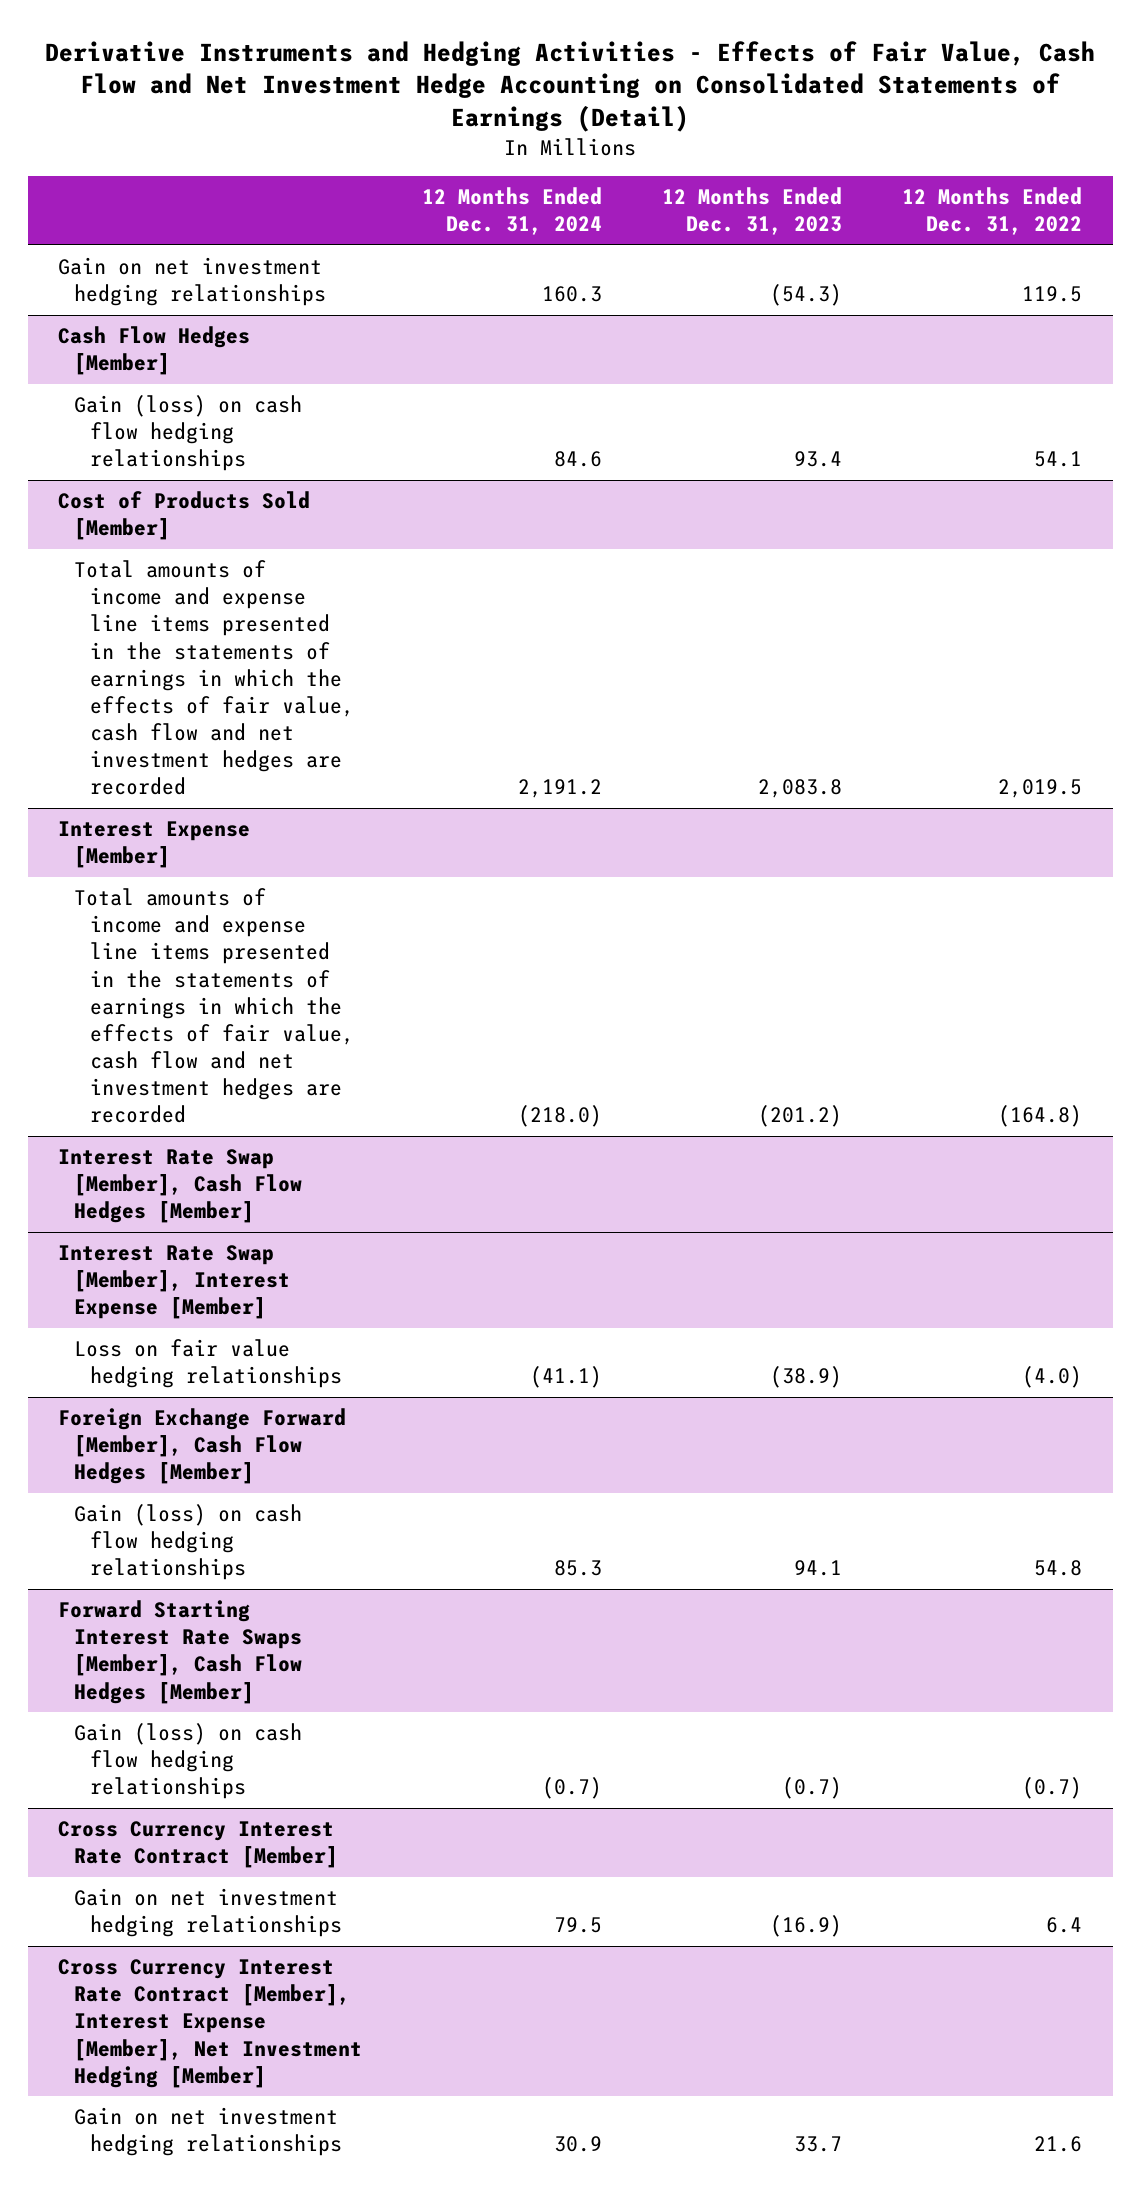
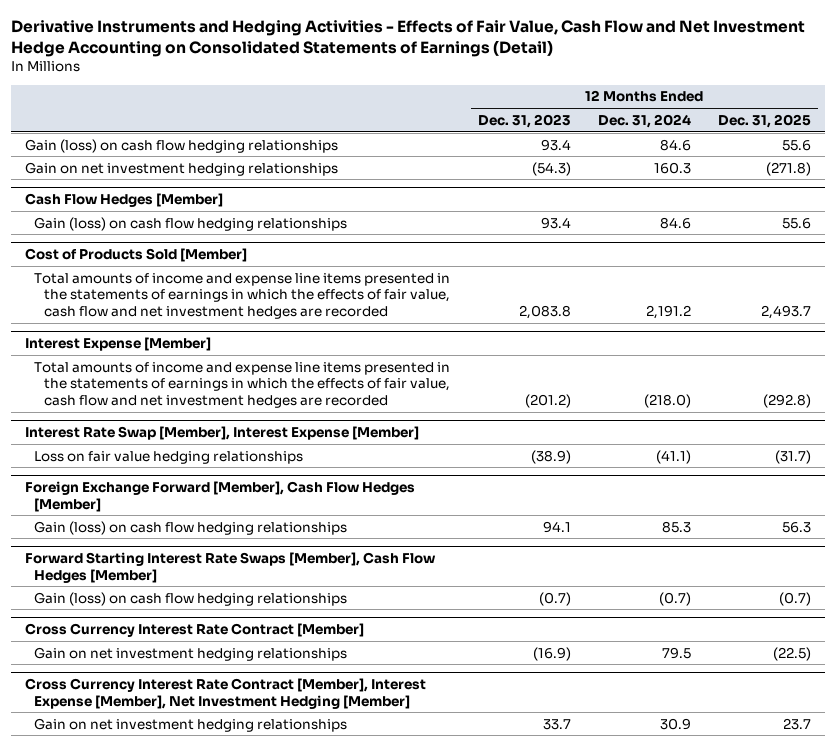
- | 12 Months Ended Dec. 31, 2024 | 12 Months Ended Dec. 31, 2023 | 12 Months Ended Dec. 31, 2022
+ | 12 Months Ended Dec. 31, 2023 | 12 Months Ended Dec. 31, 2024 | 12 Months Ended Dec. 31, 2025
+ Gain (loss) on cash flow hedging relationships | 93.4 | 84.6 | 55.6
- Interest Rate Swap [Member], Cash Flow Hedges [Member]

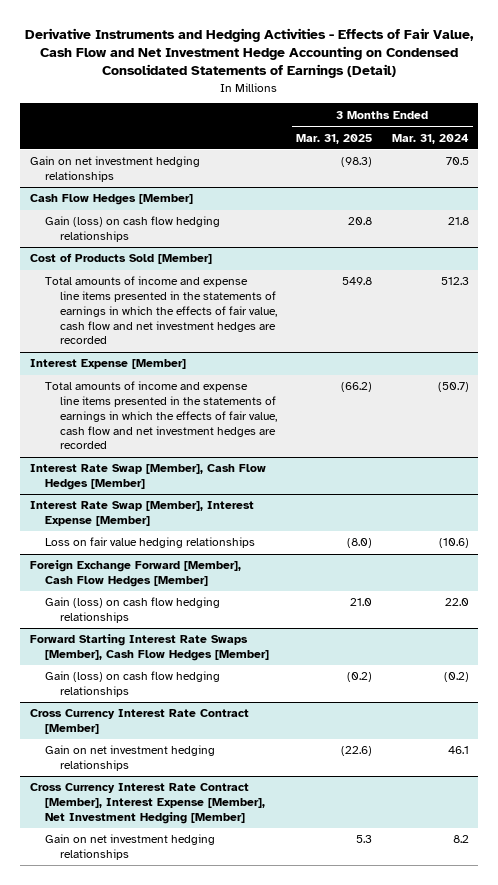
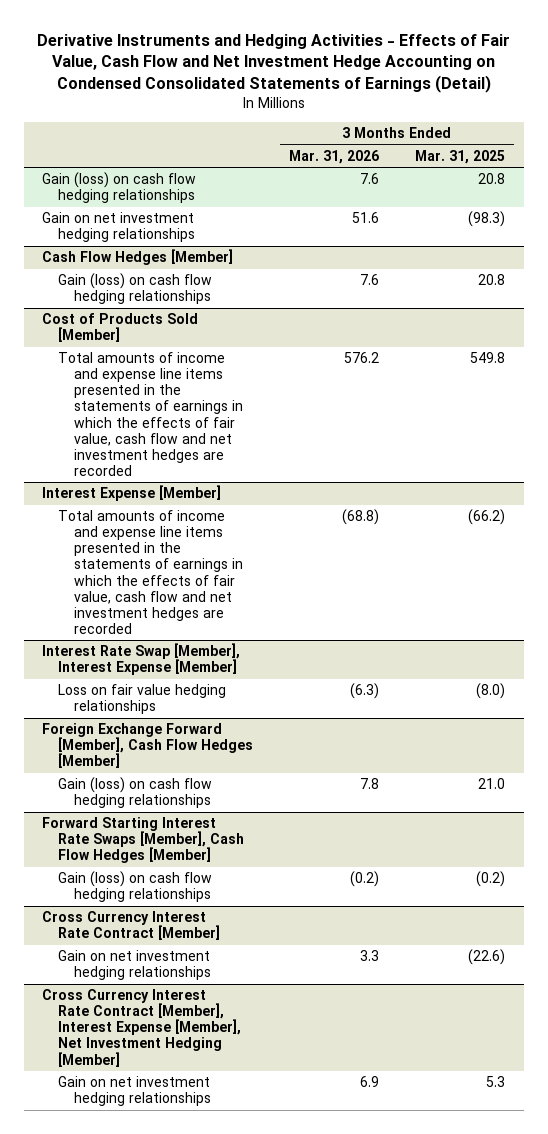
- | 3 Months Ended Mar. 31, 2025 | 3 Months Ended Mar. 31, 2024
+ | 3 Months Ended Mar. 31, 2026 | 3 Months Ended Mar. 31, 2025
+ Gain (loss) on cash flow hedging relationships | 7.6 | 20.8
- Interest Rate Swap [Member], Cash Flow Hedges [Member]

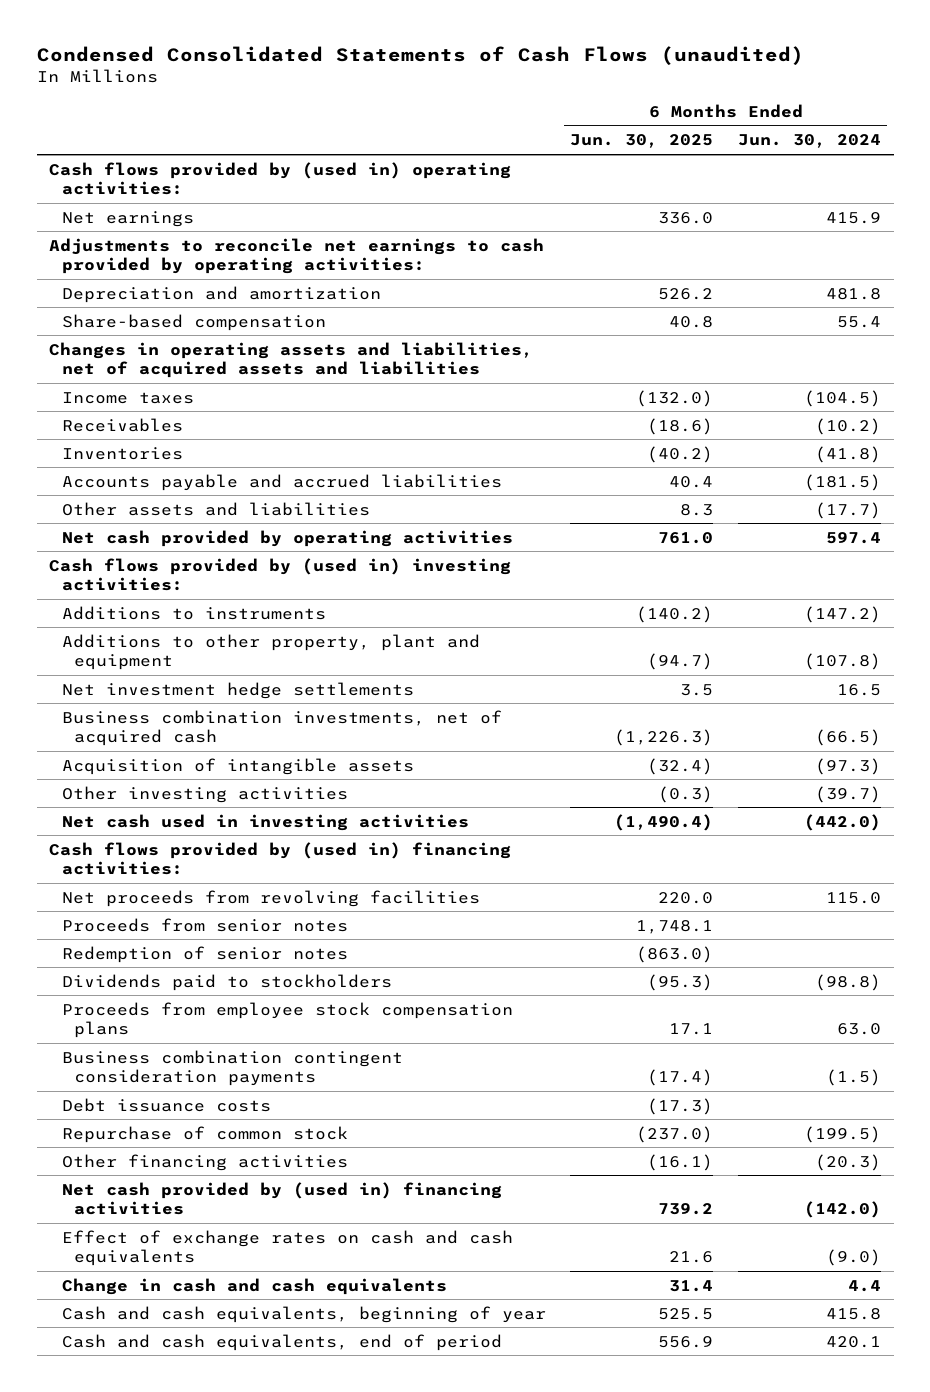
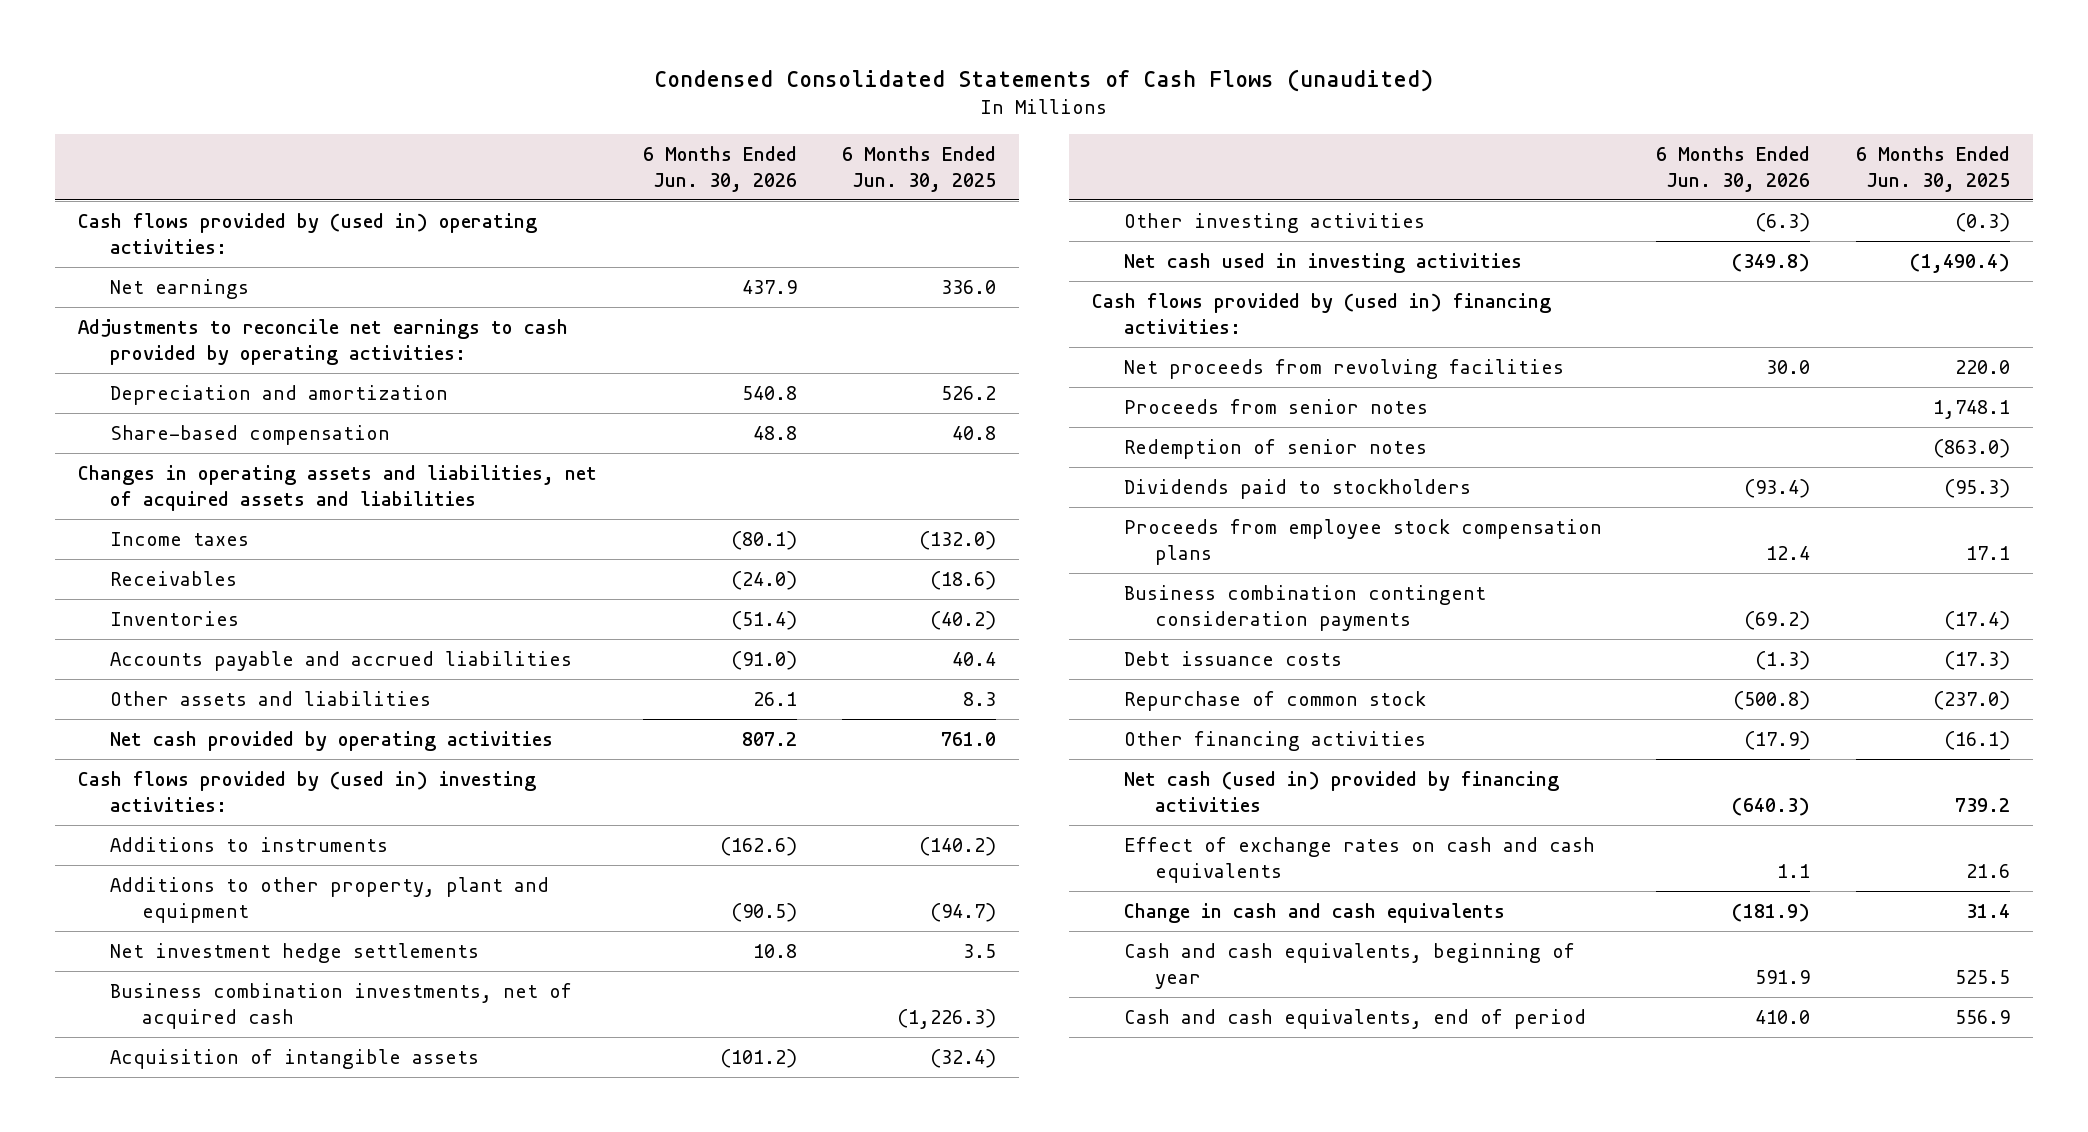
- | 6 Months Ended Jun. 30, 2025 | 6 Months Ended Jun. 30, 2024
+ | 6 Months Ended Jun. 30, 2026 | 6 Months Ended Jun. 30, 2025
- Net cash provided by (used in) financing activities | 739.2 | (142.0)
+ Net cash (used in) provided by financing activities | (640.3) | 739.2

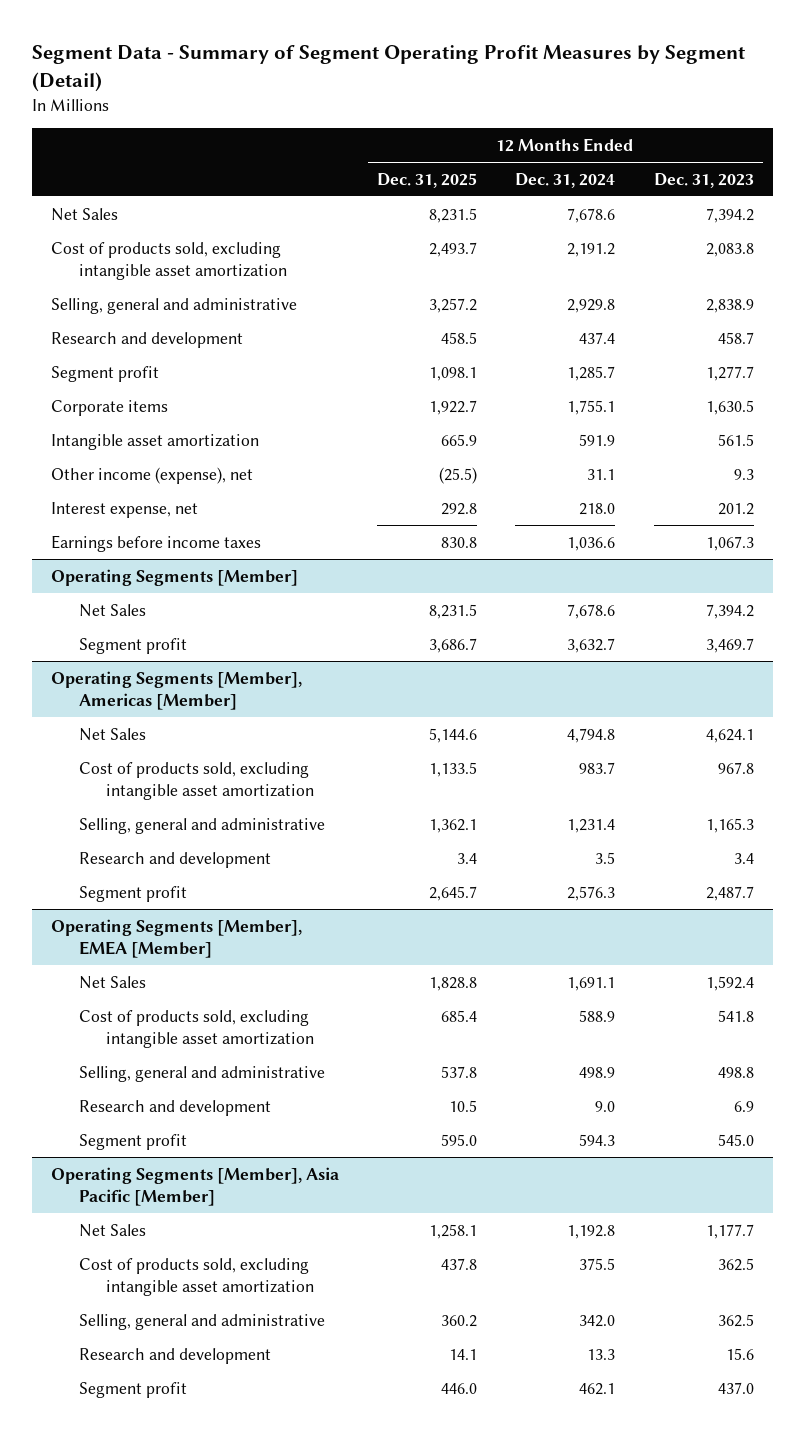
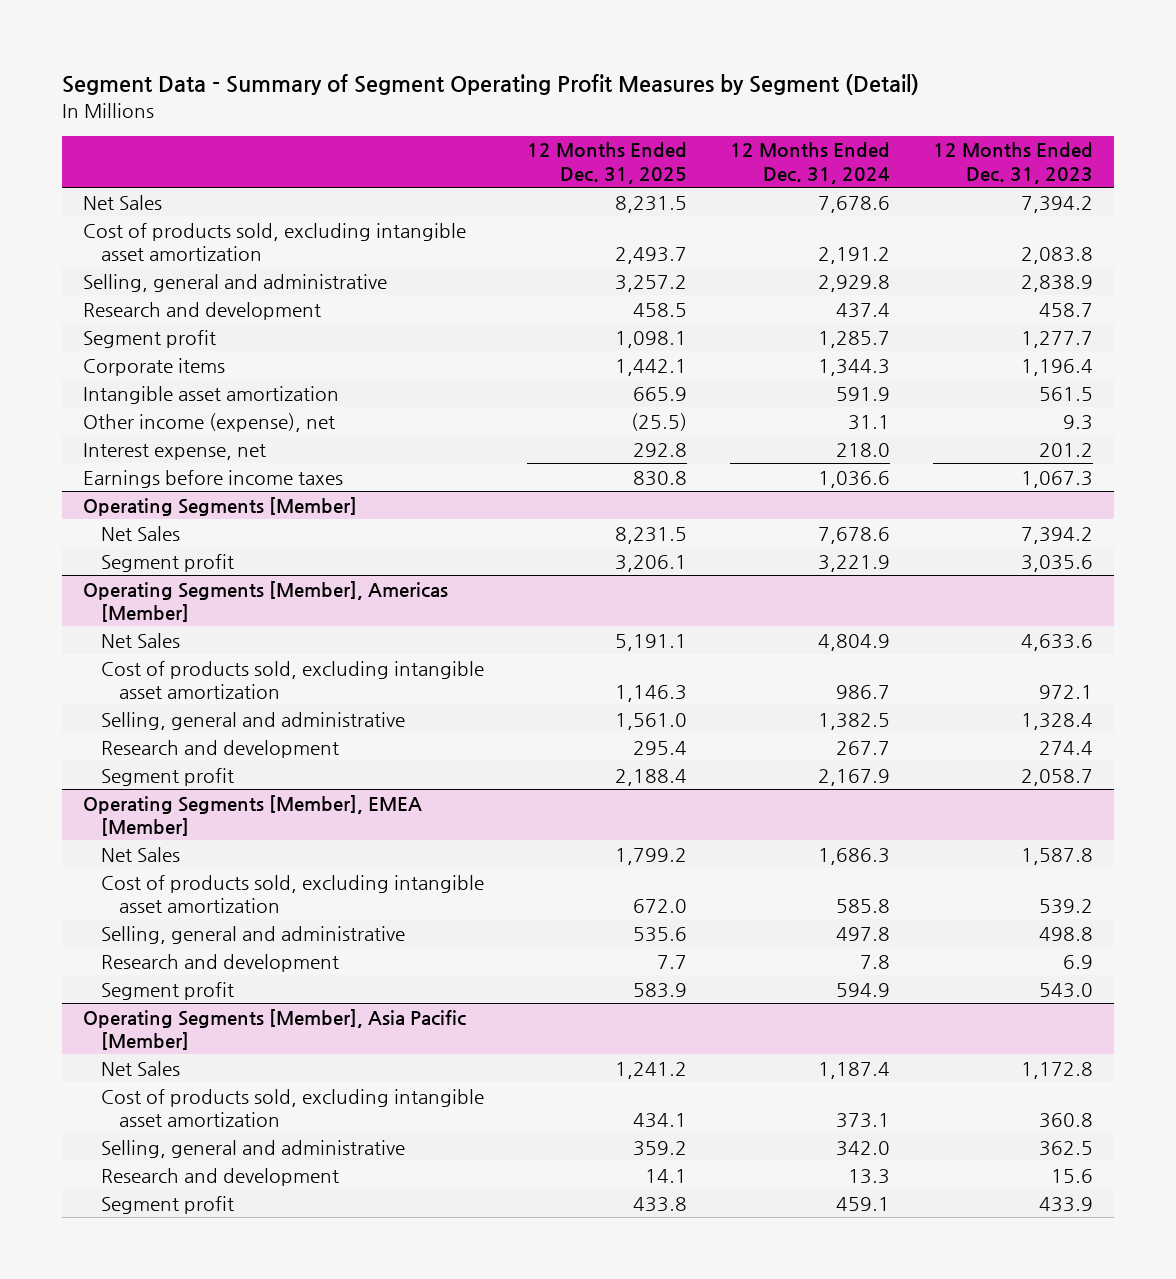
- Corporate items | 1,922.7 | 1,755.1 | 1,630.5
+ Corporate items | 1,442.1 | 1,344.3 | 1,196.4
@ Operating Segments [Member]
- Segment profit | 3,686.7 | 3,632.7 | 3,469.7
+ Segment profit | 3,206.1 | 3,221.9 | 3,035.6
@ Operating Segments [Member], Americas [Member]
- Net Sales | 5,144.6 | 4,794.8 | 4,624.1
- Cost of products sold, excluding intangible asset amortization | 1,133.5 | 983.7 | 967.8
- Selling, general and administrative | 1,362.1 | 1,231.4 | 1,165.3
- Research and development | 3.4 | 3.5 | 3.4
- Segment profit | 2,645.7 | 2,576.3 | 2,487.7
+ Net Sales | 5,191.1 | 4,804.9 | 4,633.6
+ Cost of products sold, excluding intangible asset amortization | 1,146.3 | 986.7 | 972.1
+ Selling, general and administrative | 1,561.0 | 1,382.5 | 1,328.4
+ Research and development | 295.4 | 267.7 | 274.4
+ Segment profit | 2,188.4 | 2,167.9 | 2,058.7
@ Operating Segments [Member], EMEA [Member]
- Net Sales | 1,828.8 | 1,691.1 | 1,592.4
- Cost of products sold, excluding intangible asset amortization | 685.4 | 588.9 | 541.8
- Selling, general and administrative | 537.8 | 498.9 | 498.8
- Research and development | 10.5 | 9.0 | 6.9
- Segment profit | 595.0 | 594.3 | 545.0
+ Net Sales | 1,799.2 | 1,686.3 | 1,587.8
+ Cost of products sold, excluding intangible asset amortization | 672.0 | 585.8 | 539.2
+ Selling, general and administrative | 535.6 | 497.8 | 498.8
+ Research and development | 7.7 | 7.8 | 6.9
+ Segment profit | 583.9 | 594.9 | 543.0
@ Operating Segments [Member], Asia Pacific [Member]
- Net Sales | 1,258.1 | 1,192.8 | 1,177.7
- Cost of products sold, excluding intangible asset amortization | 437.8 | 375.5 | 362.5
- Selling, general and administrative | 360.2 | 342.0 | 362.5
+ Net Sales | 1,241.2 | 1,187.4 | 1,172.8
+ Cost of products sold, excluding intangible asset amortization | 434.1 | 373.1 | 360.8
+ Selling, general and administrative | 359.2 | 342.0 | 362.5
- Segment profit | 446.0 | 462.1 | 437.0
+ Segment profit | 433.8 | 459.1 | 433.9

